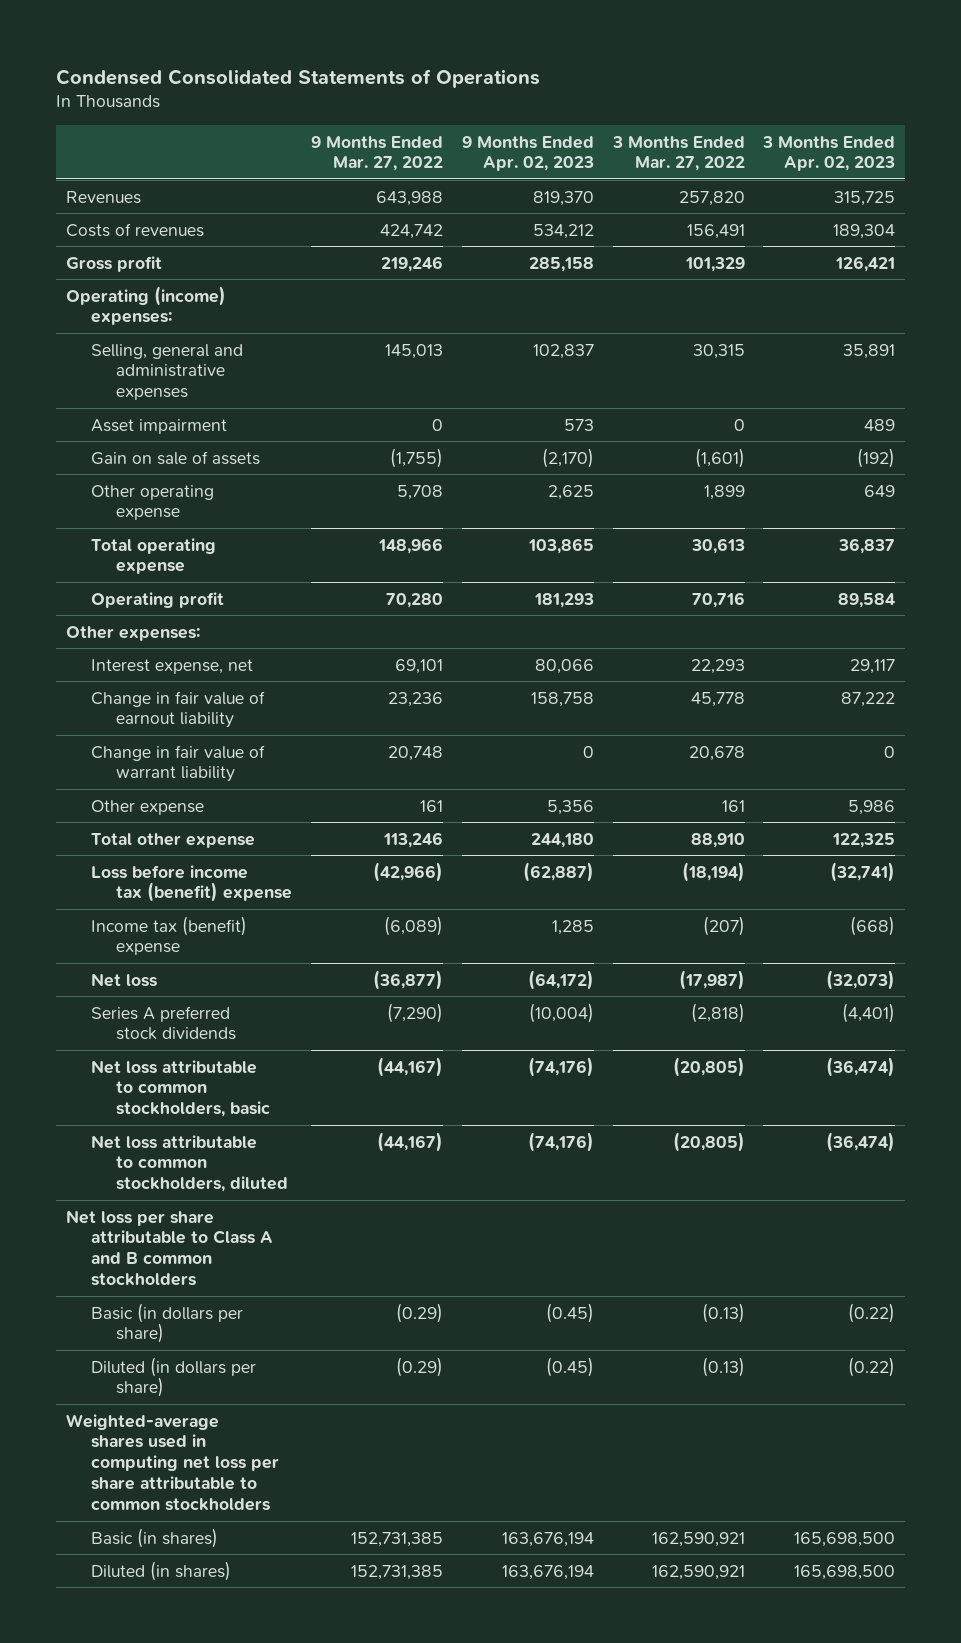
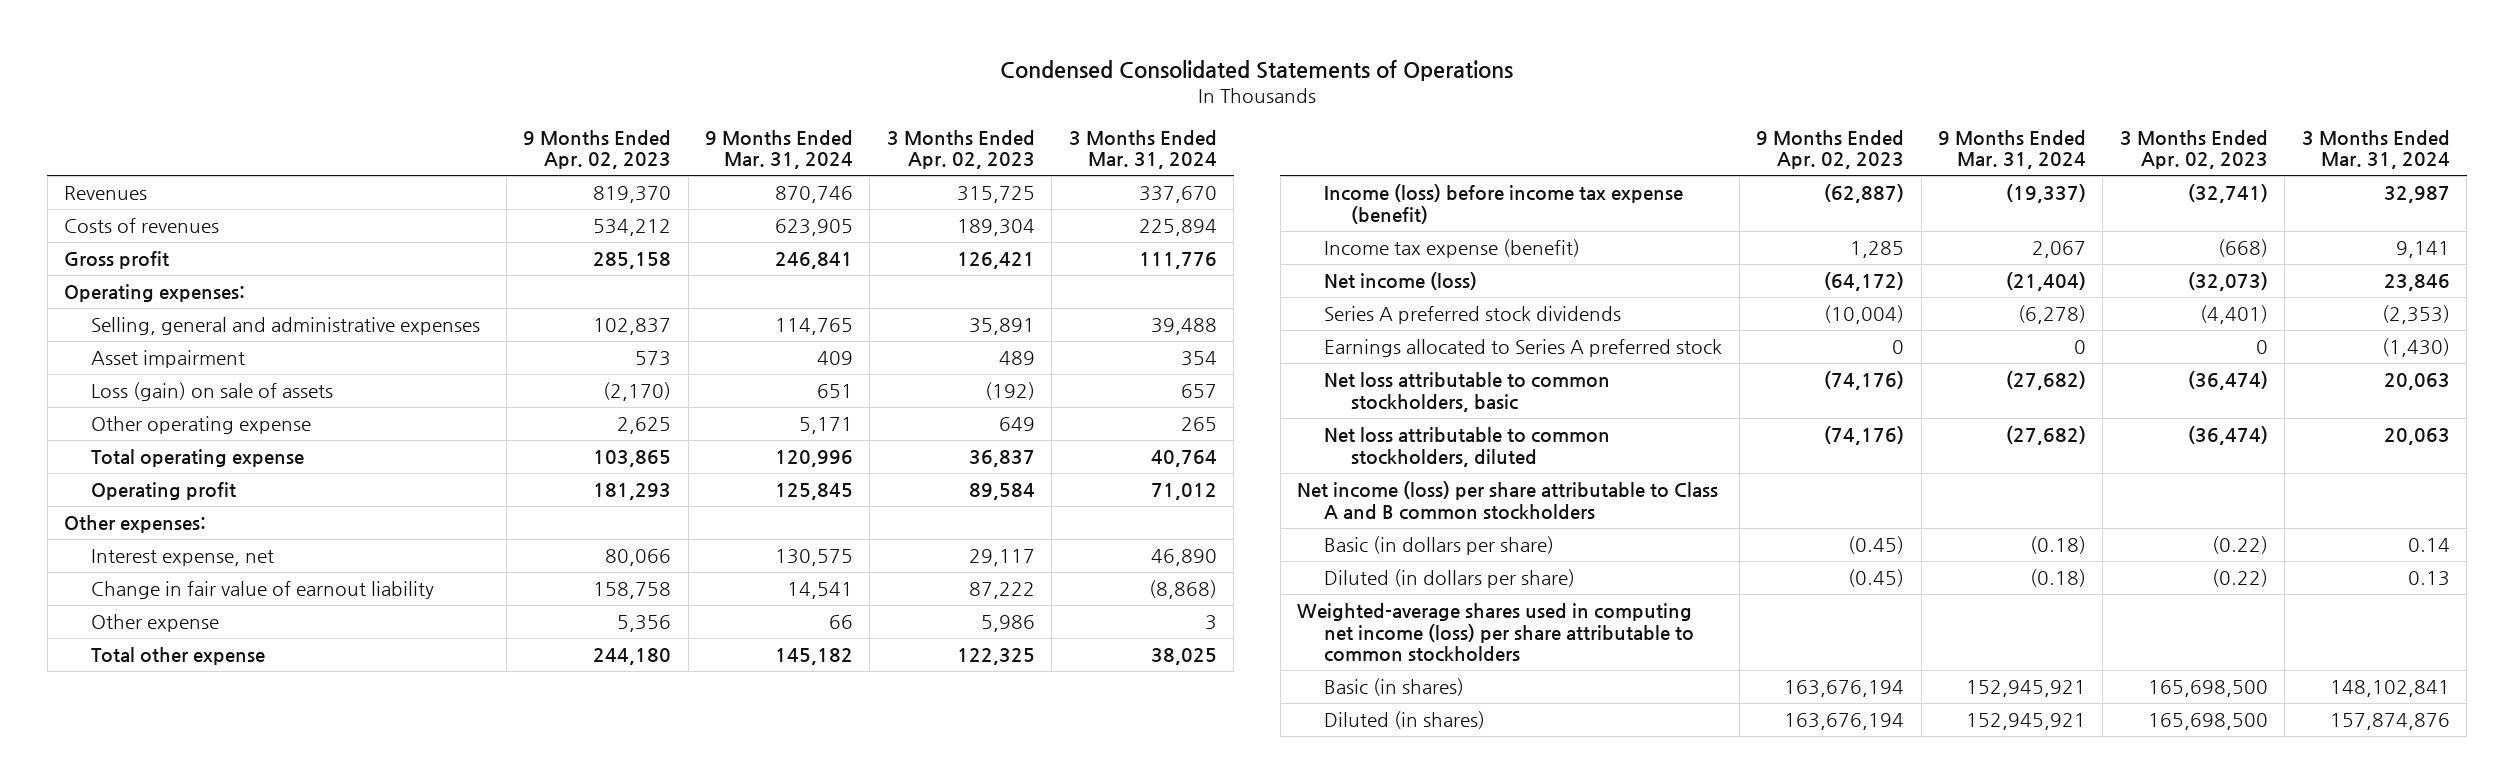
- | 9 Months Ended Mar. 27, 2022 | 9 Months Ended Apr. 02, 2023 | 3 Months Ended Mar. 27, 2022 | 3 Months Ended Apr. 02, 2023
+ | 9 Months Ended Apr. 02, 2023 | 9 Months Ended Mar. 31, 2024 | 3 Months Ended Apr. 02, 2023 | 3 Months Ended Mar. 31, 2024
- Operating (income) expenses:
+ Operating expenses:
- Gain on sale of assets | (1,755) | (2,170) | (1,601) | (192)
+ Loss (gain) on sale of assets | (2,170) | 651 | (192) | 657
- Change in fair value of warrant liability | 20,748 | 0 | 20,678 | 0
- Loss before income tax (benefit) expense | (42,966) | (62,887) | (18,194) | (32,741)
- Income tax (benefit) expense | (6,089) | 1,285 | (207) | (668)
- Net loss | (36,877) | (64,172) | (17,987) | (32,073)
+ Income (loss) before income tax expense (benefit) | (62,887) | (19,337) | (32,741) | 32,987
+ Income tax expense (benefit) | 1,285 | 2,067 | (668) | 9,141
+ Net income (loss) | (64,172) | (21,404) | (32,073) | 23,846
+ Earnings allocated to Series A preferred stock | 0 | 0 | 0 | (1,430)
- Net loss per share attributable to Class A and B common stockholders
+ Net income (loss) per share attributable to Class A and B common stockholders
- Weighted-average shares used in computing net loss per share attributable to common stockholders
+ Weighted-average shares used in computing net income (loss) per share attributable to common stockholders

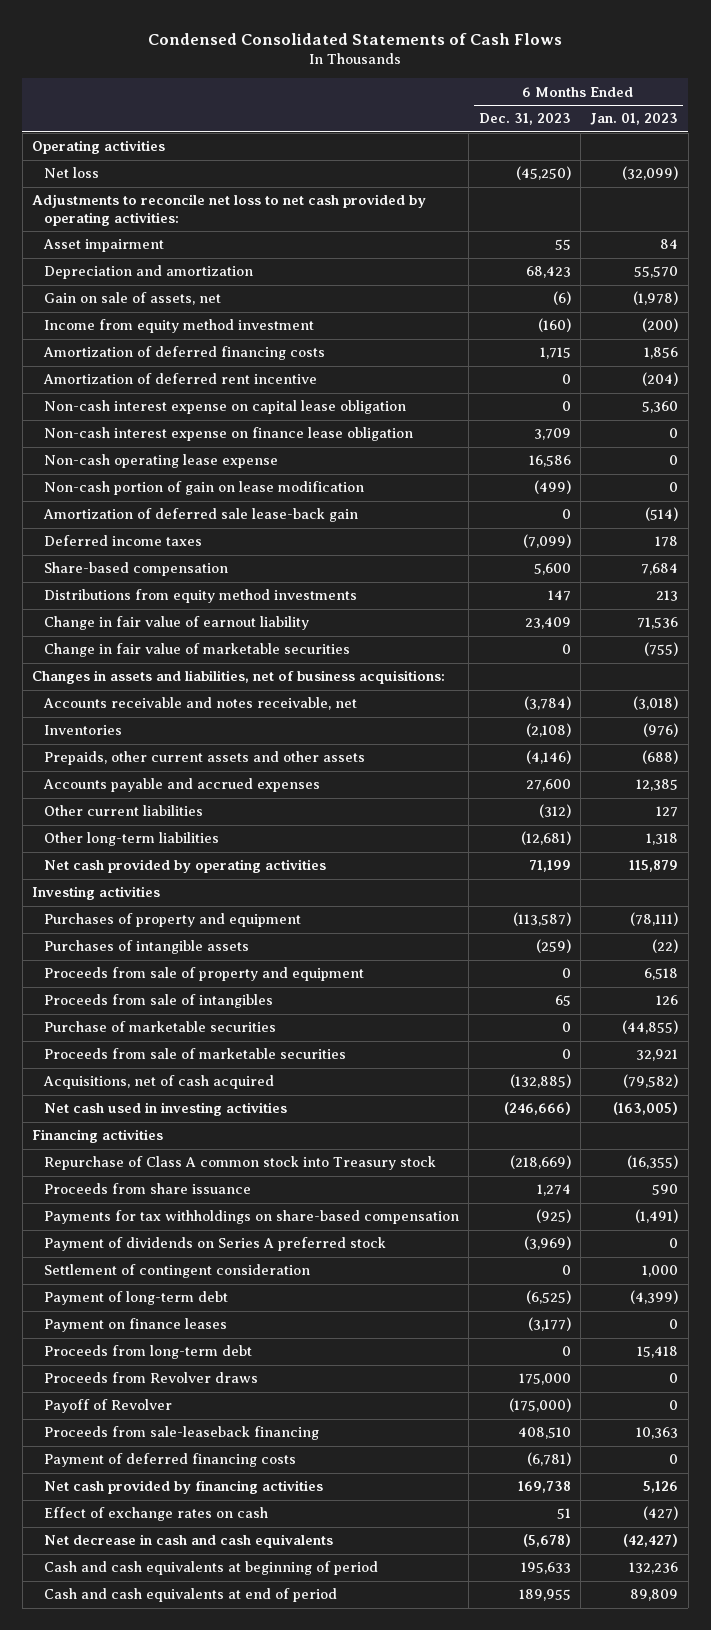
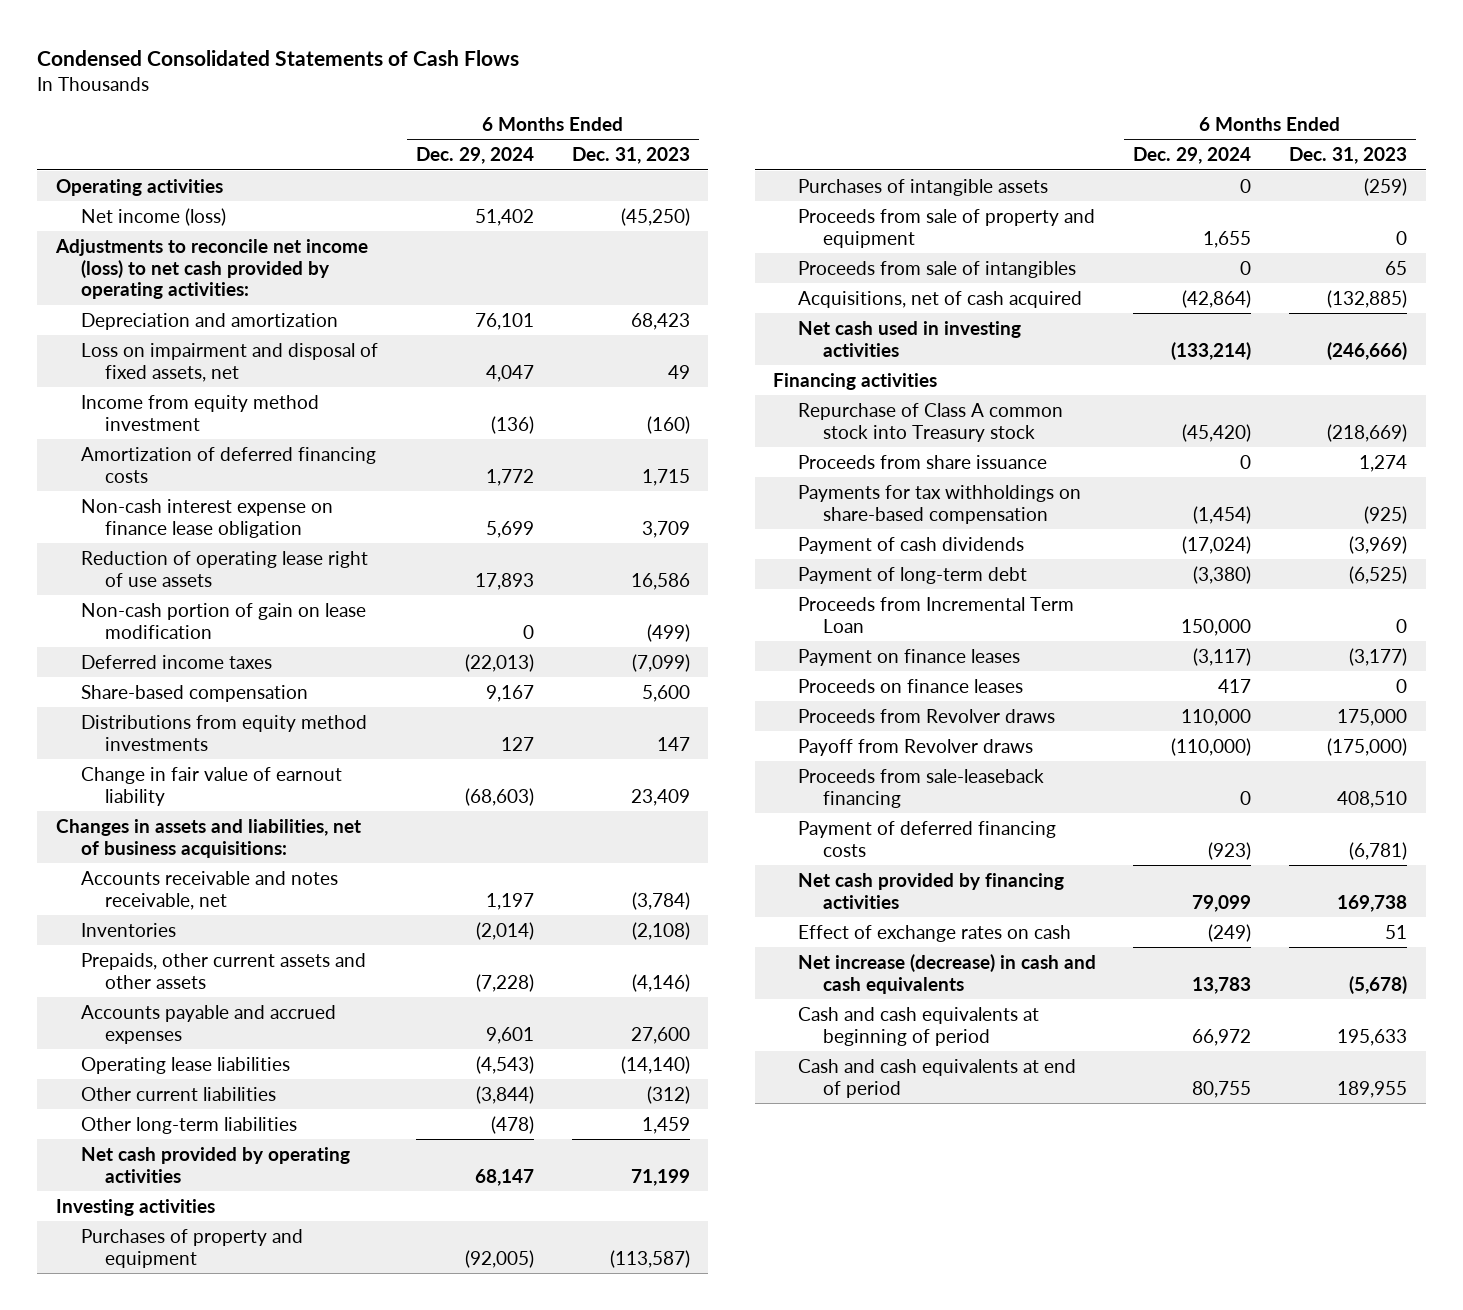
- | 6 Months Ended Dec. 31, 2023 | 6 Months Ended Jan. 01, 2023
+ | 6 Months Ended Dec. 29, 2024 | 6 Months Ended Dec. 31, 2023
- Net loss | (45,250) | (32,099)
- Adjustments to reconcile net loss to net cash provided by operating activities:
- Asset impairment | 55 | 84
+ Net income (loss) | 51,402 | (45,250)
+ Adjustments to reconcile net income (loss) to net cash provided by operating activities:
- Gain on sale of assets, net | (6) | (1,978)
+ Loss on impairment and disposal of fixed assets, net | 4,047 | 49
- Amortization of deferred rent incentive | 0 | (204)
- Non-cash interest expense on capital lease obligation | 0 | 5,360
- Non-cash operating lease expense | 16,586 | 0
+ Reduction of operating lease right of use assets | 17,893 | 16,586
- Amortization of deferred sale lease-back gain | 0 | (514)
- Change in fair value of marketable securities | 0 | (755)
+ Operating lease liabilities | (4,543) | (14,140)
- Other long-term liabilities | (12,681) | 1,318
+ Other long-term liabilities | (478) | 1,459
- Purchase of marketable securities | 0 | (44,855)
- Proceeds from sale of marketable securities | 0 | 32,921
- Payment of dividends on Series A preferred stock | (3,969) | 0
- Settlement of contingent consideration | 0 | 1,000
+ Payment of cash dividends | (17,024) | (3,969)
+ Proceeds from Incremental Term Loan | 150,000 | 0
- Proceeds from long-term debt | 0 | 15,418
+ Proceeds on finance leases | 417 | 0
- Payoff of Revolver | (175,000) | 0
+ Payoff from Revolver draws | (110,000) | (175,000)
- Net decrease in cash and cash equivalents | (5,678) | (42,427)
+ Net increase (decrease) in cash and cash equivalents | 13,783 | (5,678)

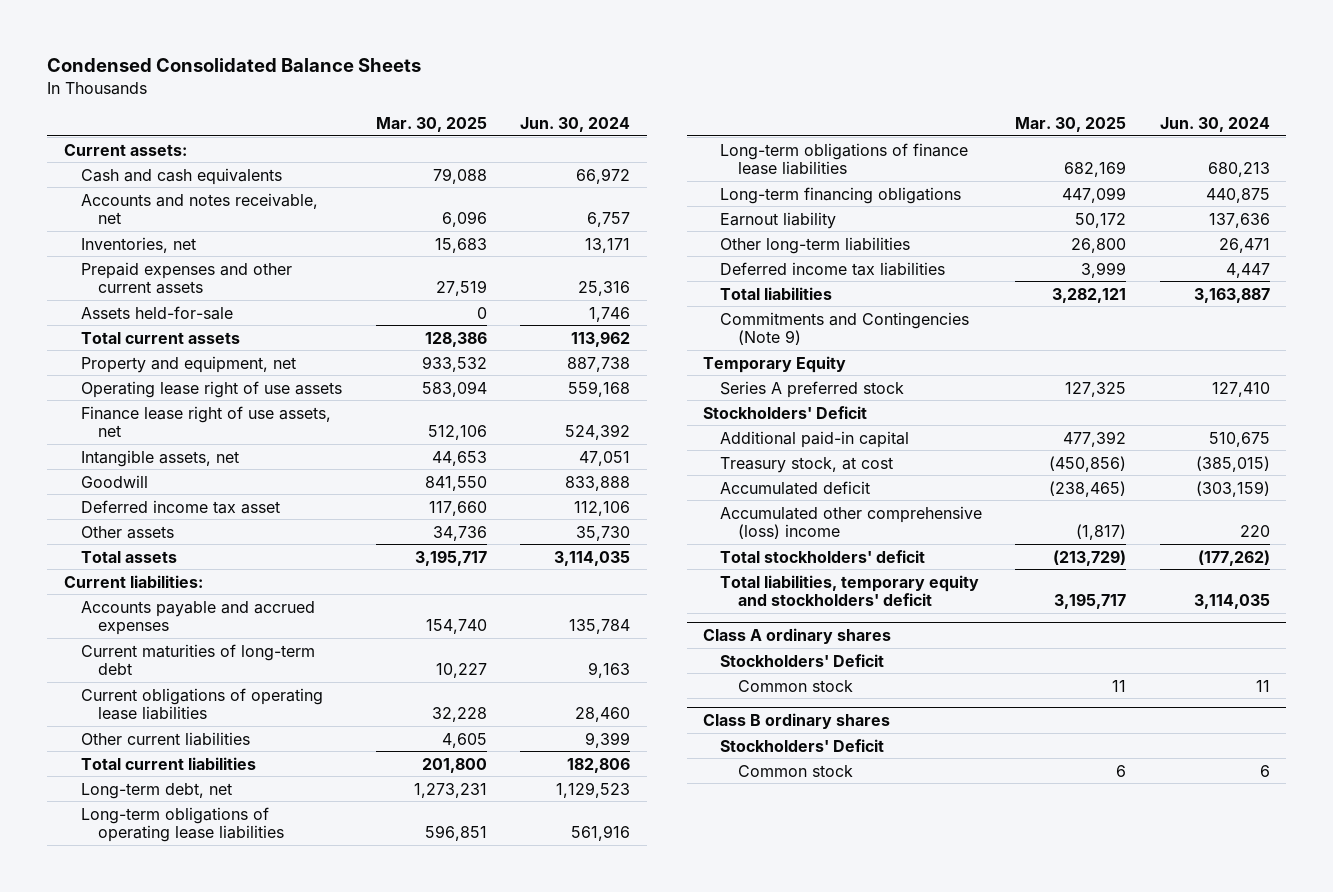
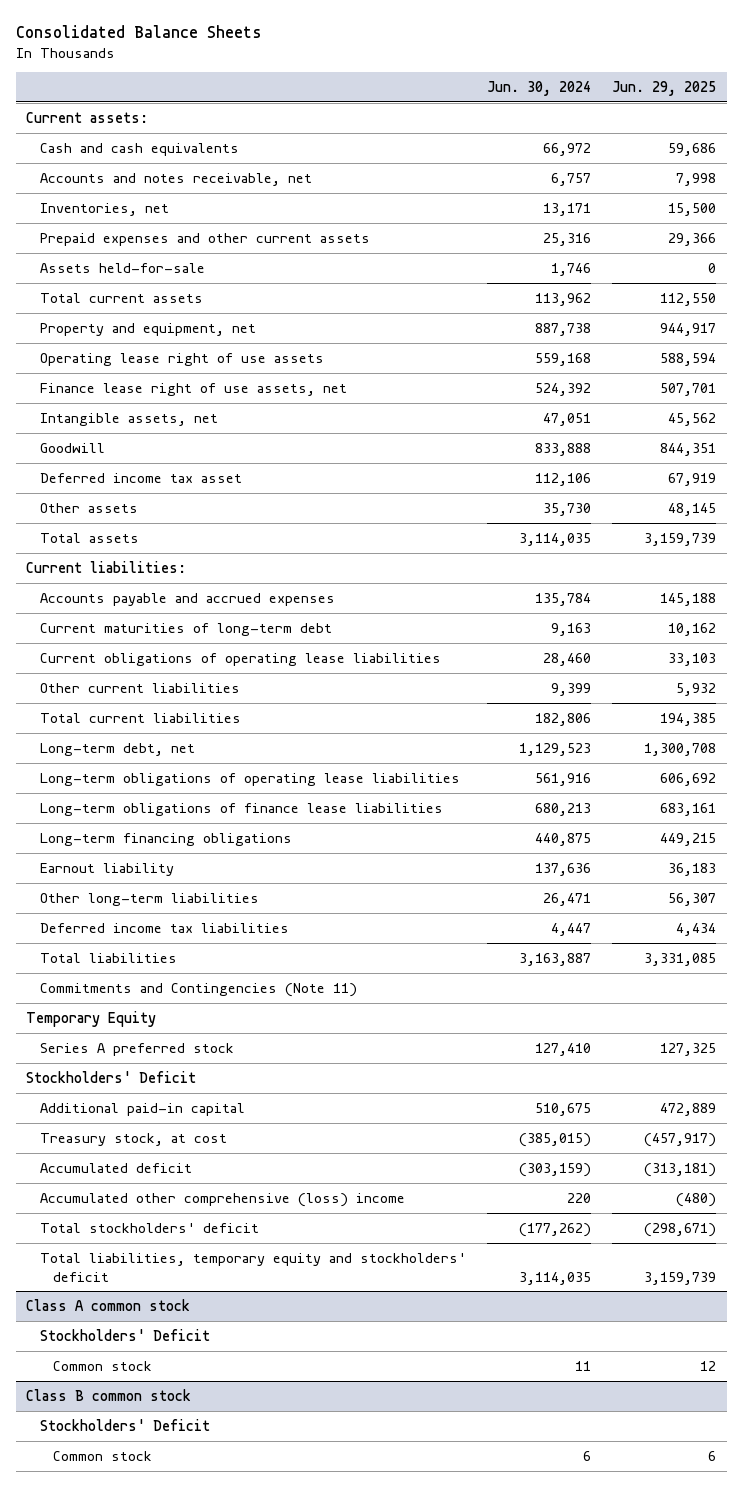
- Condensed Consolidated Balance Sheets
+ Consolidated Balance Sheets
- | Mar. 30, 2025 | Jun. 30, 2024
+ | Jun. 30, 2024 | Jun. 29, 2025
- Commitments and Contingencies (Note 9)
+ Commitments and Contingencies (Note 11)
- Class A ordinary shares
+ Class A common stock
- Class B ordinary shares
+ Class B common stock

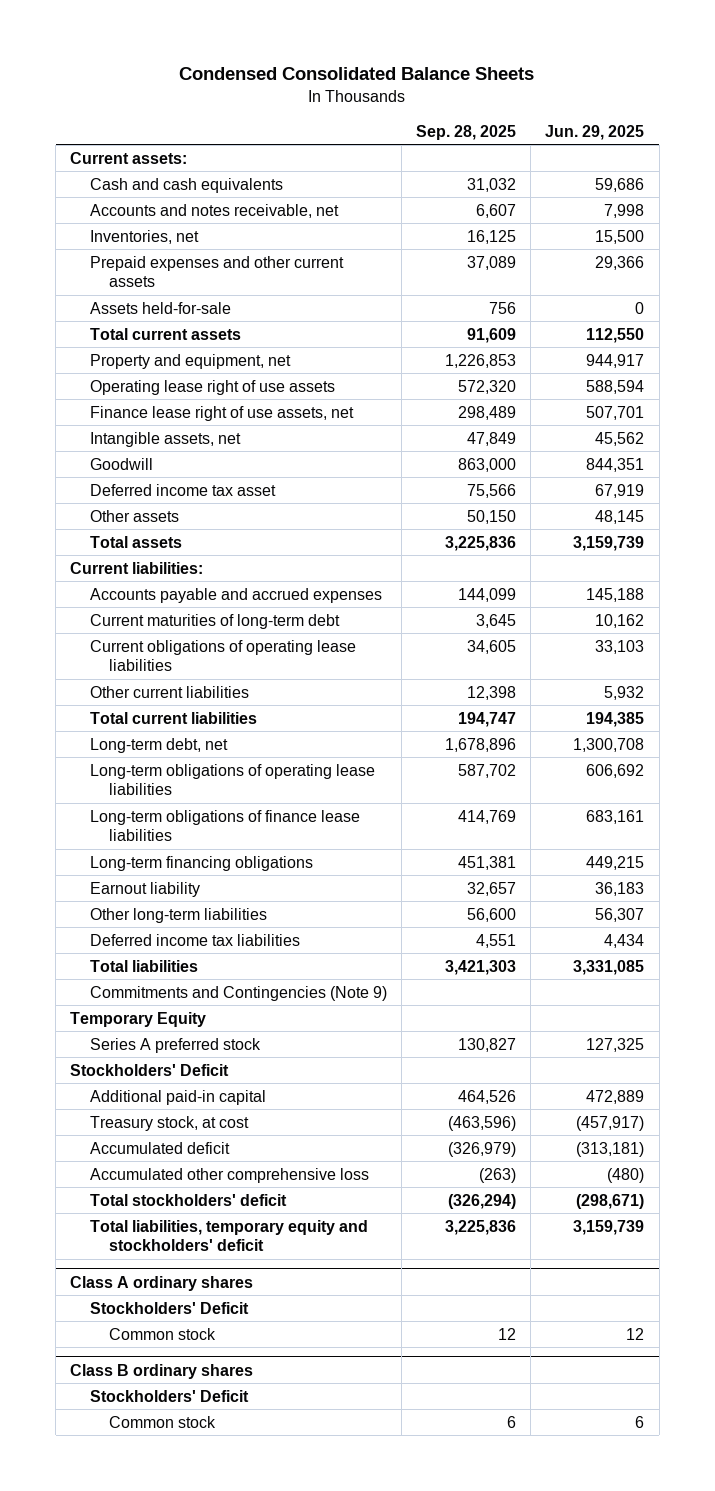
- Consolidated Balance Sheets
+ Condensed Consolidated Balance Sheets
- | Jun. 30, 2024 | Jun. 29, 2025
+ | Sep. 28, 2025 | Jun. 29, 2025
- Commitments and Contingencies (Note 11)
+ Commitments and Contingencies (Note 9)
- Accumulated other comprehensive (loss) income | 220 | (480)
+ Accumulated other comprehensive loss | (263) | (480)
- Class A common stock
+ Class A ordinary shares
- Class B common stock
+ Class B ordinary shares

